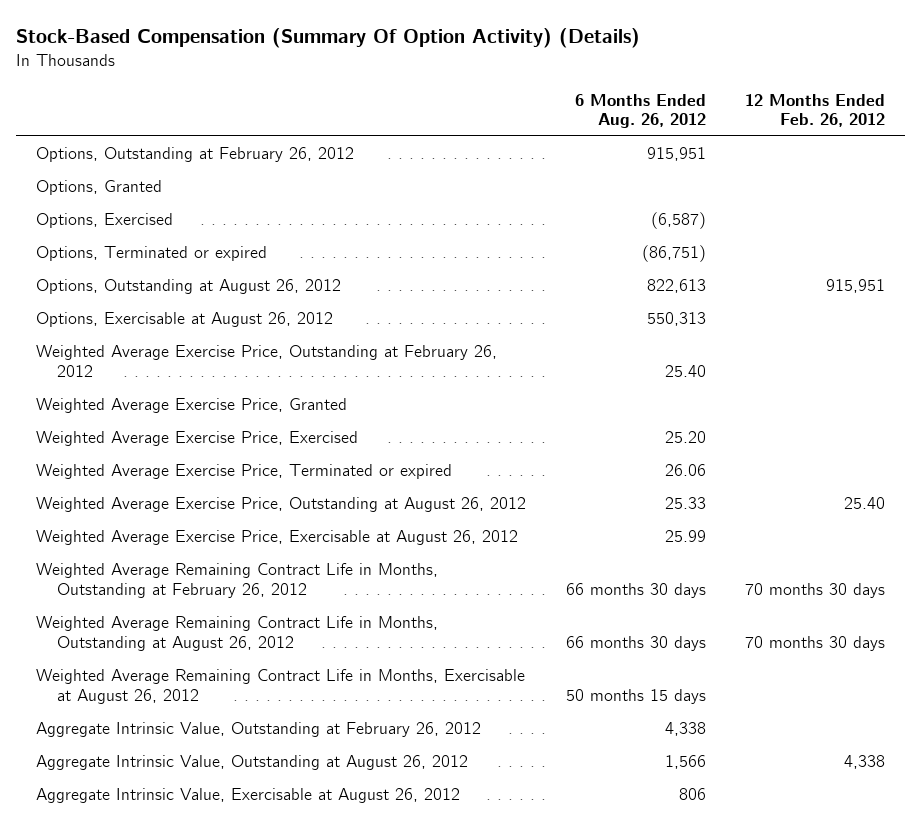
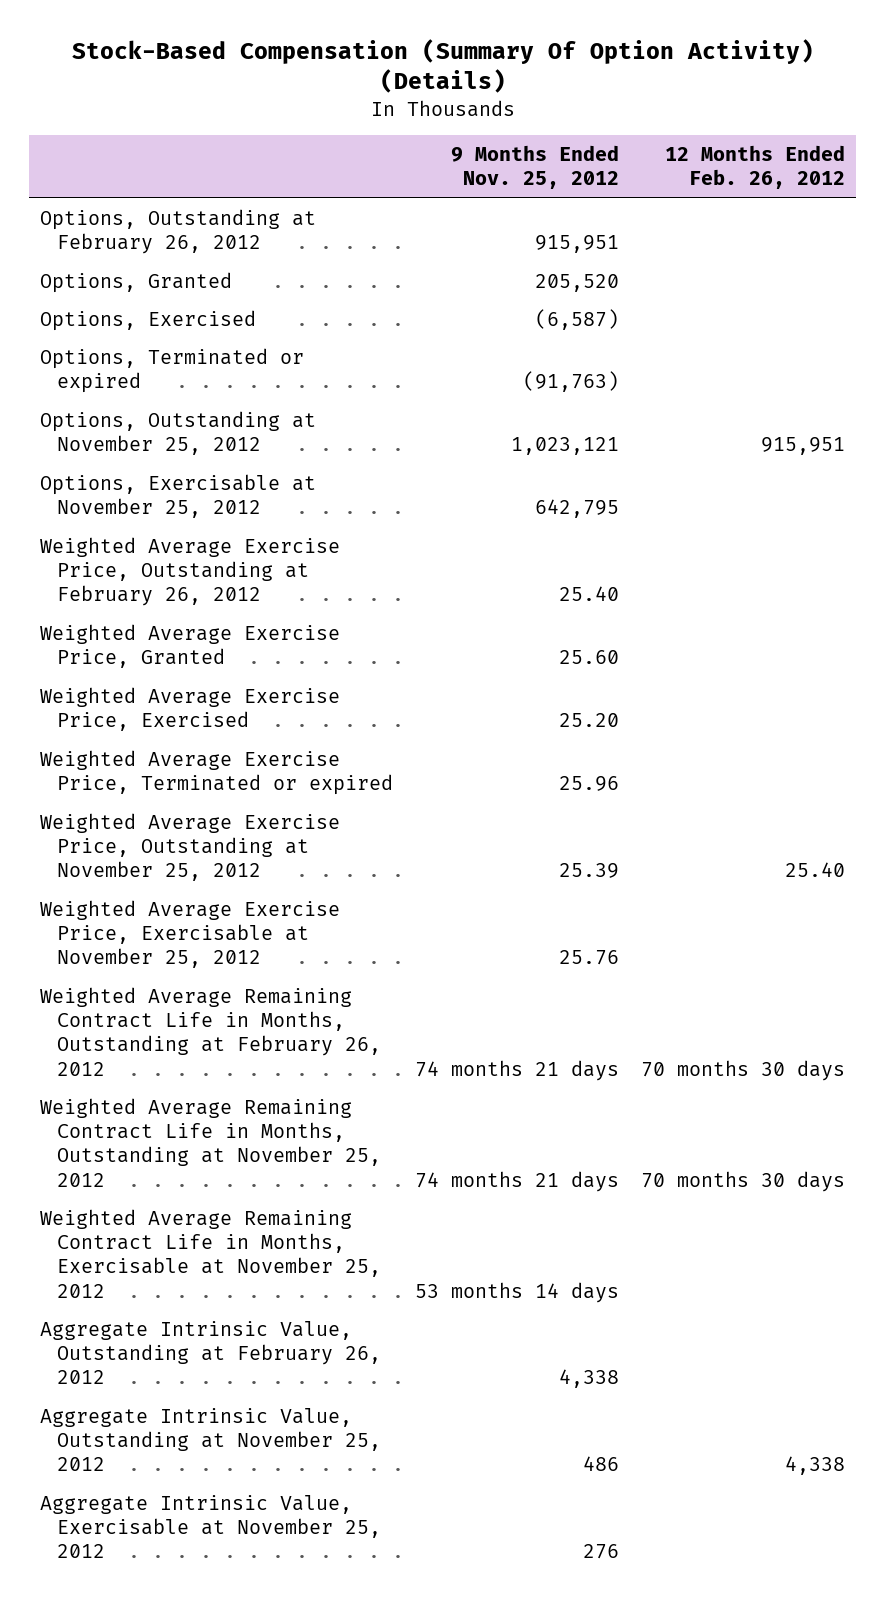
- | 6 Months Ended Aug. 26, 2012 | 12 Months Ended Feb. 26, 2012
+ | 9 Months Ended Nov. 25, 2012 | 12 Months Ended Feb. 26, 2012
- Options, Outstanding at August 26, 2012 | 822,613 | 915,951
- Options, Exercisable at August 26, 2012 | 550,313 |
+ Options, Outstanding at November 25, 2012 | 1,023,121 | 915,951
+ Options, Exercisable at November 25, 2012 | 642,795 |
- Weighted Average Exercise Price, Outstanding at August 26, 2012 | 25.33 | 25.40
- Weighted Average Exercise Price, Exercisable at August 26, 2012 | 25.99 |
+ Weighted Average Exercise Price, Outstanding at November 25, 2012 | 25.39 | 25.40
+ Weighted Average Exercise Price, Exercisable at November 25, 2012 | 25.76 |
- Weighted Average Remaining Contract Life in Months, Outstanding at August 26, 2012 | 66 months 30 days | 70 months 30 days
- Weighted Average Remaining Contract Life in Months, Exercisable at August 26, 2012 | 50 months 15 days |
+ Weighted Average Remaining Contract Life in Months, Outstanding at November 25, 2012 | 74 months 21 days | 70 months 30 days
+ Weighted Average Remaining Contract Life in Months, Exercisable at November 25, 2012 | 53 months 14 days |
- Aggregate Intrinsic Value, Outstanding at August 26, 2012 | 1,566 | 4,338
- Aggregate Intrinsic Value, Exercisable at August 26, 2012 | 806 |
+ Aggregate Intrinsic Value, Outstanding at November 25, 2012 | 486 | 4,338
+ Aggregate Intrinsic Value, Exercisable at November 25, 2012 | 276 |

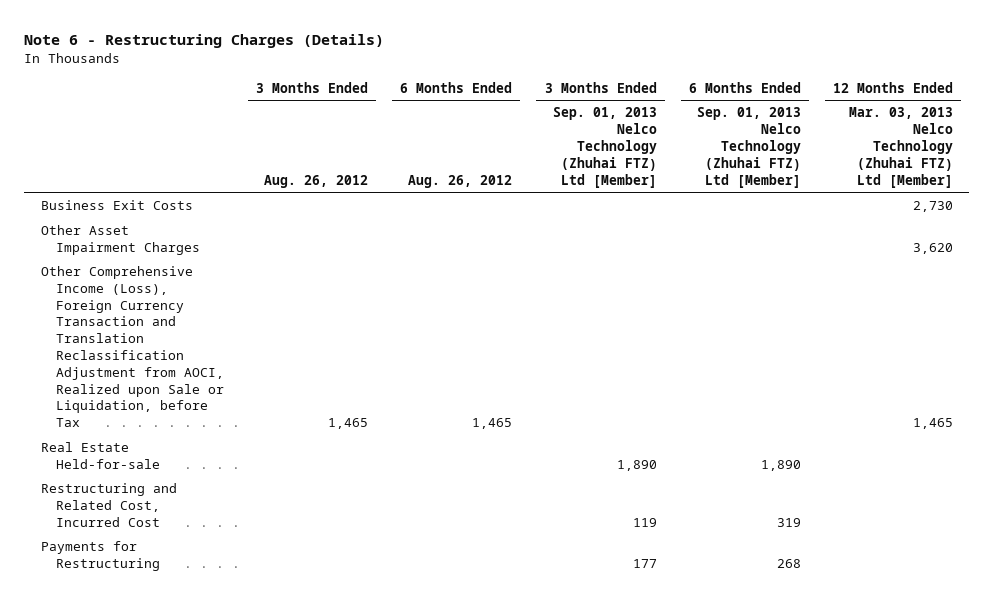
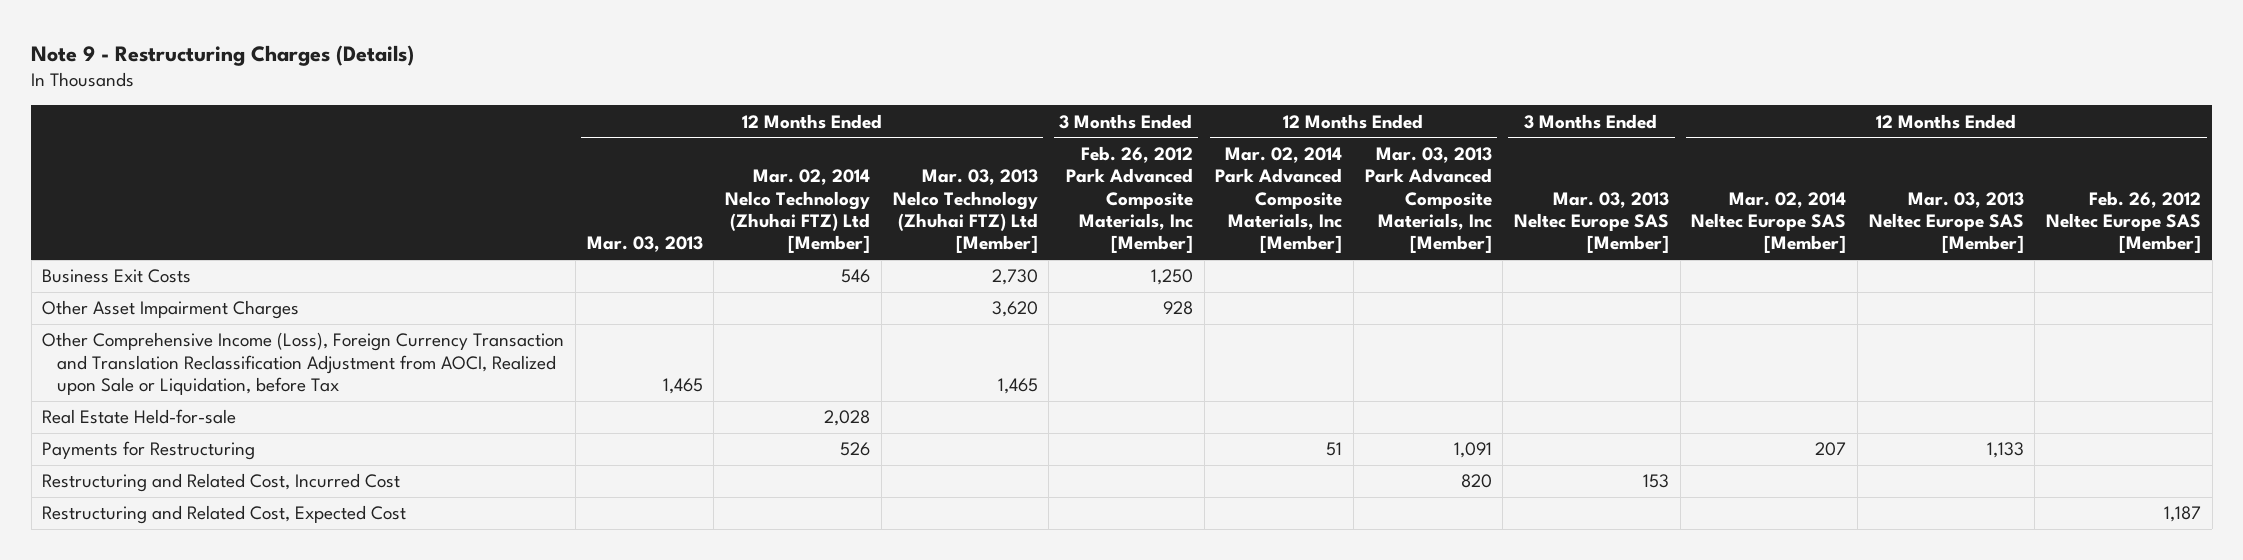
- Note 6 - Restructuring Charges (Details)
+ Note 9 - Restructuring Charges (Details)
- | 3 Months Ended Aug. 26, 2012 | 6 Months Ended Aug. 26, 2012 | 3 Months Ended Sep. 01, 2013 Nelco Technology (Zhuhai FTZ) Ltd [Member] | 6 Months Ended Sep. 01, 2013 Nelco Technology (Zhuhai FTZ) Ltd [Member] | 12 Months Ended Mar. 03, 2013 Nelco Technology (Zhuhai FTZ) Ltd [Member]
+ | 12 Months Ended Mar. 03, 2013 | 12 Months Ended Mar. 02, 2014 Nelco Technology (Zhuhai FTZ) Ltd [Member] | 12 Months Ended Mar. 03, 2013 Nelco Technology (Zhuhai FTZ) Ltd [Member] | 3 Months Ended Feb. 26, 2012 Park Advanced Composite Materials, Inc [Member] | 12 Months Ended Mar. 02, 2014 Park Advanced Composite Materials, Inc [Member] | 12 Months Ended Mar. 03, 2013 Park Advanced Composite Materials, Inc [Member] | 3 Months Ended Mar. 03, 2013 Neltec Europe SAS [Member] | 12 Months Ended Mar. 02, 2014 Neltec Europe SAS [Member] | 12 Months Ended Mar. 03, 2013 Neltec Europe SAS [Member] | 12 Months Ended Feb. 26, 2012 Neltec Europe SAS [Member]
moved down: Restructuring and Related Cost, Incurred Cost | | | | | | 820 | 153 | | |
+ Restructuring and Related Cost, Expected Cost | | | | | | | | | | 1,187

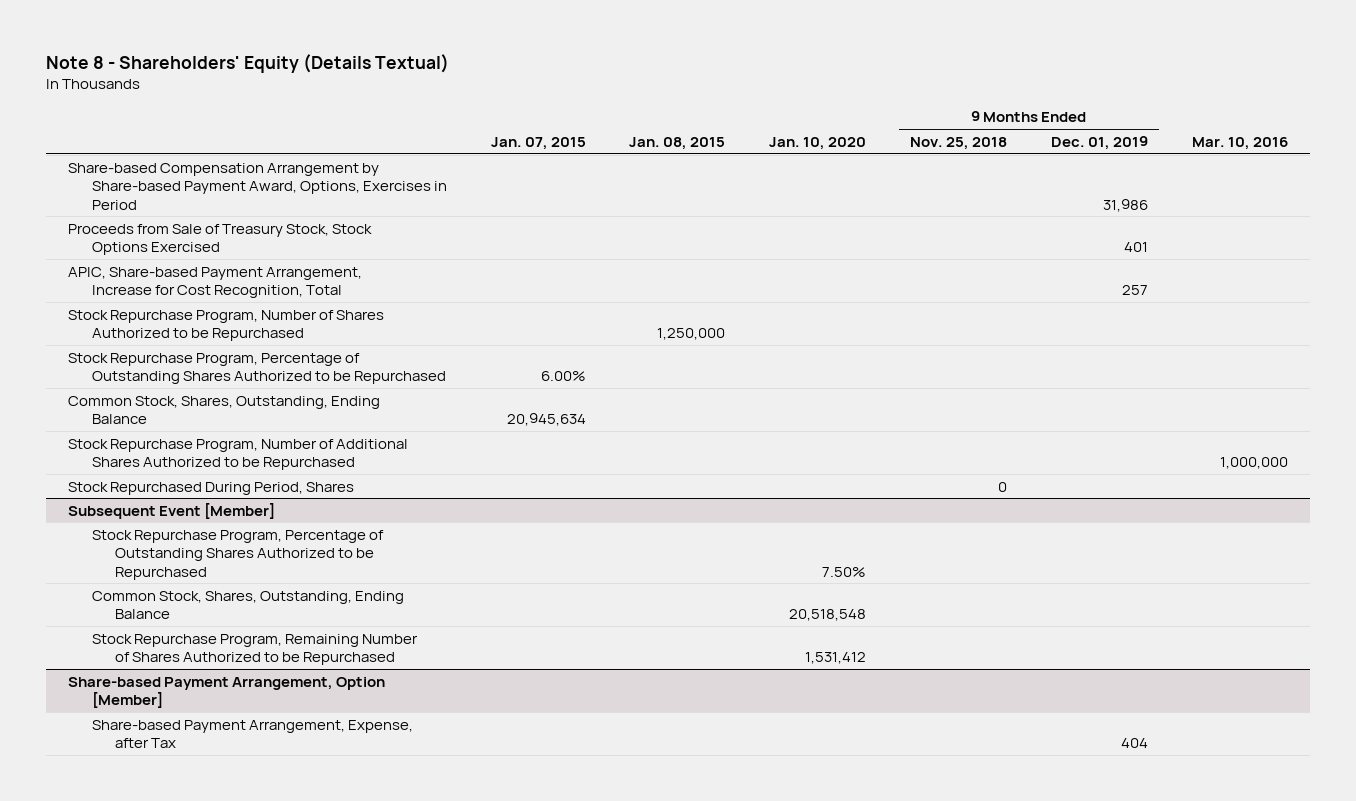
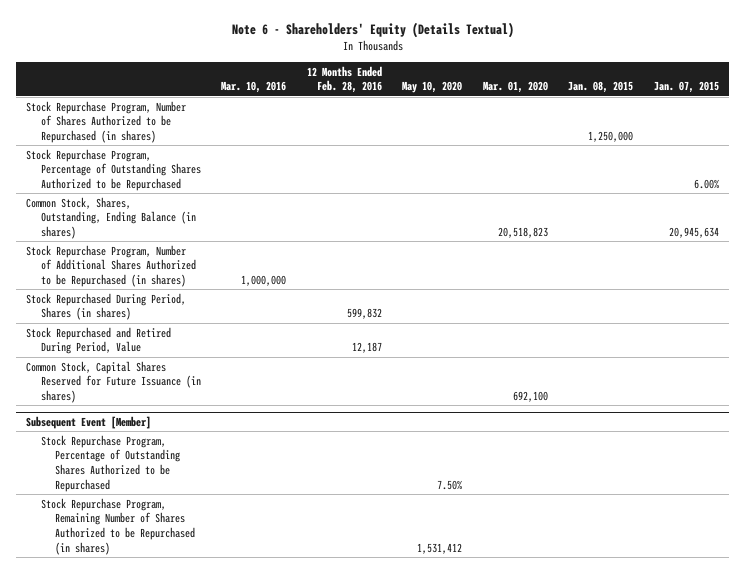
- Note 8 - Shareholders' Equity (Details Textual)
+ Note 6 - Shareholders' Equity (Details Textual)
- | Jan. 07, 2015 | Jan. 08, 2015 | Jan. 10, 2020 | 9 Months Ended Nov. 25, 2018 | 9 Months Ended Dec. 01, 2019 | Mar. 10, 2016
+ | Mar. 10, 2016 | 12 Months Ended Feb. 28, 2016 | May 10, 2020 | Mar. 01, 2020 | Jan. 08, 2015 | Jan. 07, 2015
- Share-based Compensation Arrangement by Share-based Payment Award, Options, Exercises in Period | | | | | 31,986 |
- Proceeds from Sale of Treasury Stock, Stock Options Exercised | | | | | 401 |
- APIC, Share-based Payment Arrangement, Increase for Cost Recognition, Total | | | | | 257 |
- Stock Repurchase Program, Number of Shares Authorized to be Repurchased | | 1,250,000 | | | |
+ Stock Repurchase Program, Number of Shares Authorized to be Repurchased (in shares) | | | | | 1,250,000 |
- Common Stock, Shares, Outstanding, Ending Balance | 20,945,634 | | | | |
- Stock Repurchase Program, Number of Additional Shares Authorized to be Repurchased | | | | | | 1,000,000
- Stock Repurchased During Period, Shares | | | | 0 | |
+ Common Stock, Shares, Outstanding, Ending Balance (in shares) | | | | 20,518,823 | | 20,945,634
+ Stock Repurchase Program, Number of Additional Shares Authorized to be Repurchased (in shares) | 1,000,000 | | | | |
+ Stock Repurchased During Period, Shares (in shares) | | 599,832 | | | |
+ Stock Repurchased and Retired During Period, Value | | 12,187 | | | |
+ Common Stock, Capital Shares Reserved for Future Issuance (in shares) | | | | 692,100 | |
@ Subsequent Event [Member]
- Common Stock, Shares, Outstanding, Ending Balance | | | 20,518,548 | | |
- Stock Repurchase Program, Remaining Number of Shares Authorized to be Repurchased | | | 1,531,412 | | |
- Share-based Payment Arrangement, Option [Member]
- Share-based Payment Arrangement, Expense, after Tax | | | | | 404 |
@ Subsequent Event [Member]
+ Stock Repurchase Program, Remaining Number of Shares Authorized to be Repurchased (in shares) | | | 1,531,412 | | |

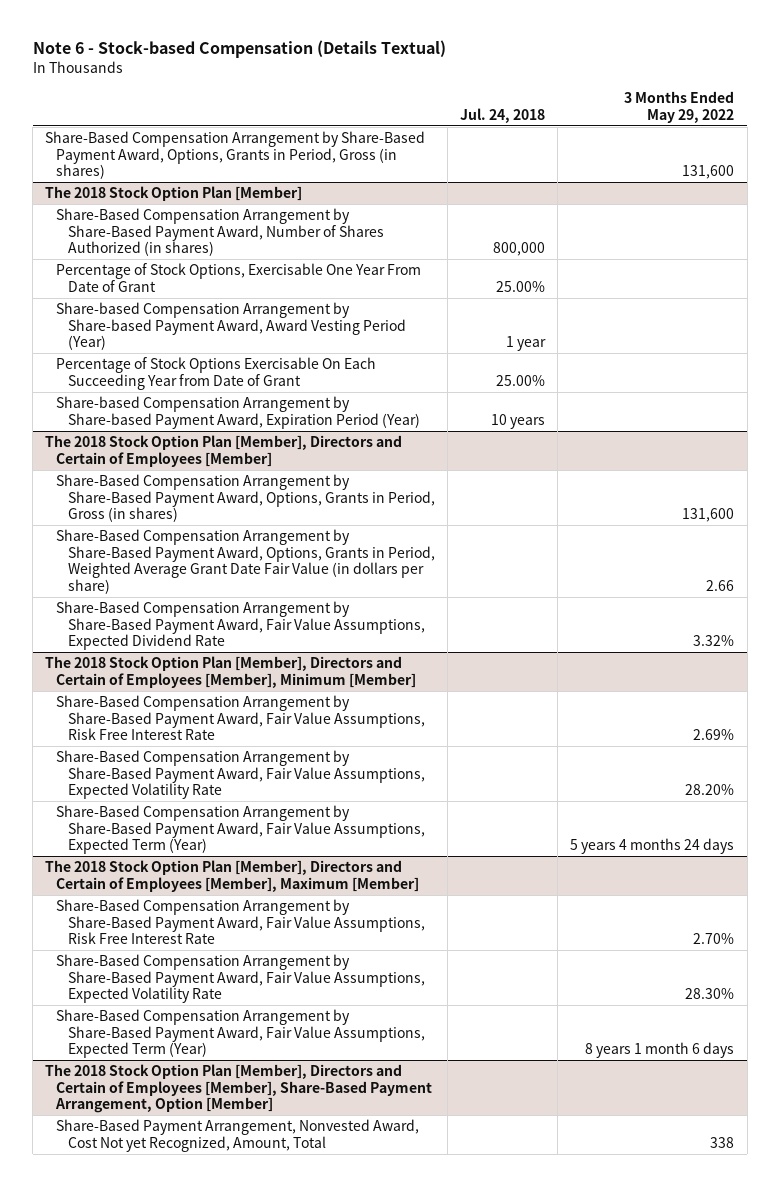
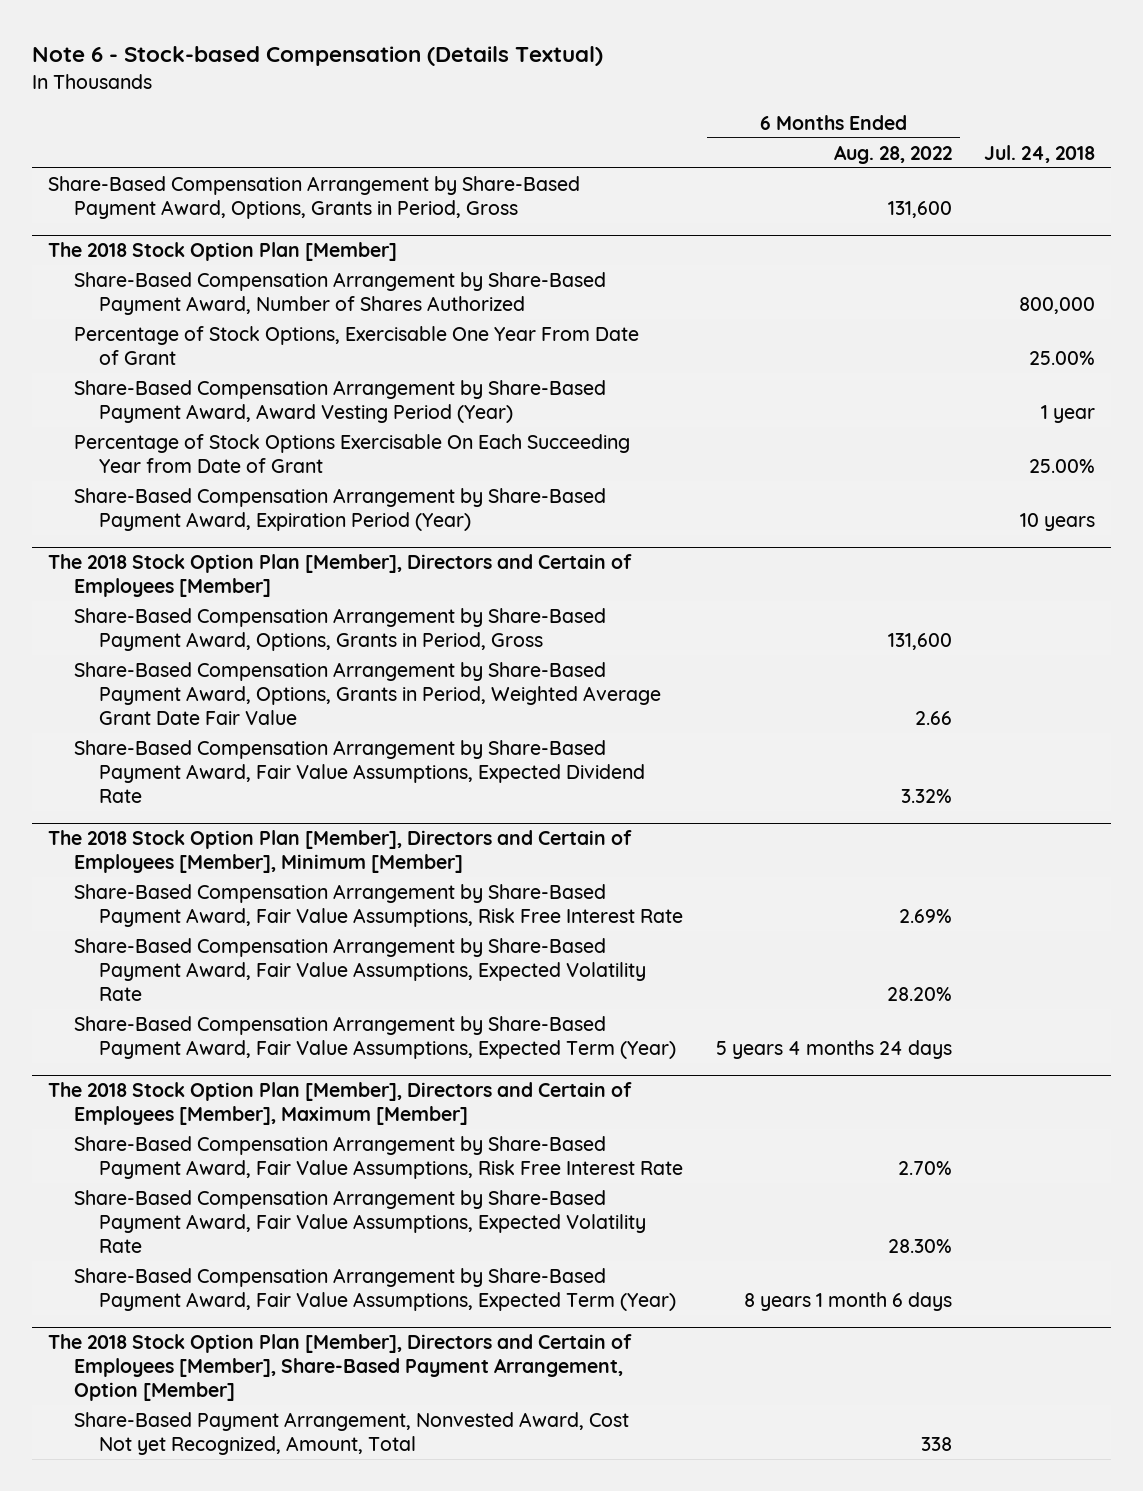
- | Jul. 24, 2018 | 3 Months Ended May 29, 2022
+ | 6 Months Ended Aug. 28, 2022 | Jul. 24, 2018
- Share-Based Compensation Arrangement by Share-Based Payment Award, Options, Grants in Period, Gross (in shares) | | 131,600
+ Share-Based Compensation Arrangement by Share-Based Payment Award, Options, Grants in Period, Gross | 131,600 |
@ The 2018 Stock Option Plan [Member]
- Share-Based Compensation Arrangement by Share-Based Payment Award, Number of Shares Authorized (in shares) | 800,000 |
+ Share-Based Compensation Arrangement by Share-Based Payment Award, Number of Shares Authorized | | 800,000
- Share-based Compensation Arrangement by Share-based Payment Award, Award Vesting Period (Year) | 1 year |
+ Share-Based Compensation Arrangement by Share-Based Payment Award, Award Vesting Period (Year) | | 1 year
- Share-based Compensation Arrangement by Share-based Payment Award, Expiration Period (Year) | 10 years |
+ Share-Based Compensation Arrangement by Share-Based Payment Award, Expiration Period (Year) | | 10 years
@ The 2018 Stock Option Plan [Member], Directors and Certain of Employees [Member]
- Share-Based Compensation Arrangement by Share-Based Payment Award, Options, Grants in Period, Gross (in shares) | | 131,600
- Share-Based Compensation Arrangement by Share-Based Payment Award, Options, Grants in Period, Weighted Average Grant Date Fair Value (in dollars per share) | | 2.66
+ Share-Based Compensation Arrangement by Share-Based Payment Award, Options, Grants in Period, Gross | 131,600 |
+ Share-Based Compensation Arrangement by Share-Based Payment Award, Options, Grants in Period, Weighted Average Grant Date Fair Value | 2.66 |

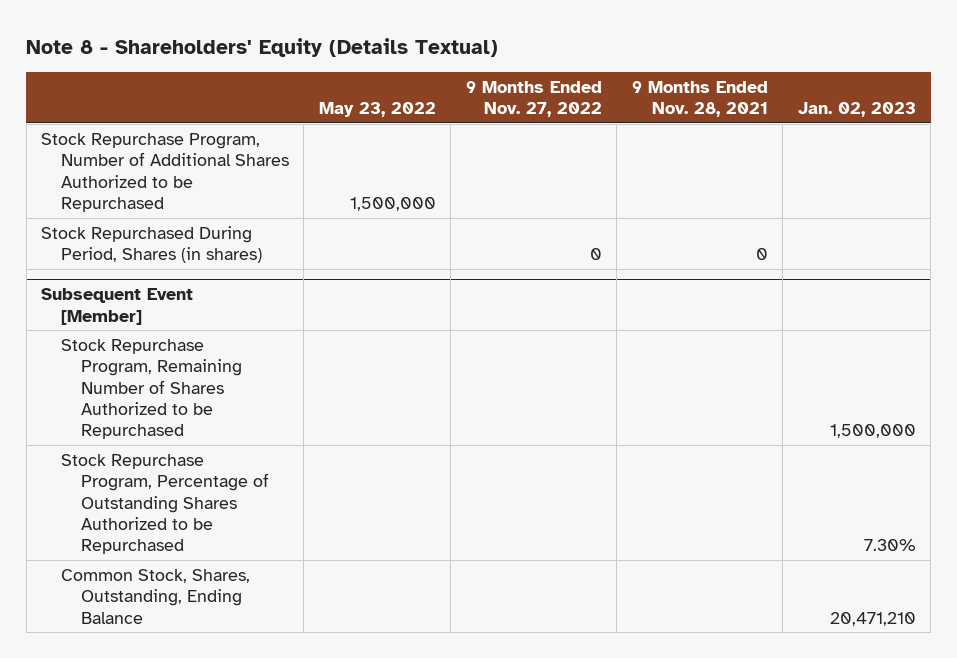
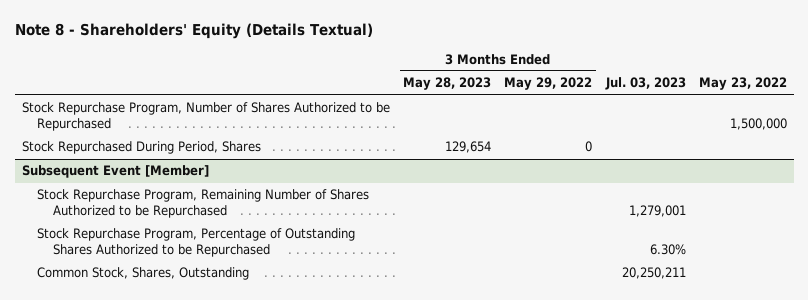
- | May 23, 2022 | 9 Months Ended Nov. 27, 2022 | 9 Months Ended Nov. 28, 2021 | Jan. 02, 2023
+ | 3 Months Ended May 28, 2023 | 3 Months Ended May 29, 2022 | Jul. 03, 2023 | May 23, 2022
- Stock Repurchase Program, Number of Additional Shares Authorized to be Repurchased | 1,500,000 | | |
- Stock Repurchased During Period, Shares (in shares) | | 0 | 0 |
+ Stock Repurchase Program, Number of Shares Authorized to be Repurchased | | | | 1,500,000
+ Stock Repurchased During Period, Shares | 129,654 | 0 | |
@ Subsequent Event [Member]
- Common Stock, Shares, Outstanding, Ending Balance | | | | 20,471,210
+ Common Stock, Shares, Outstanding | | | 20,250,211 |

